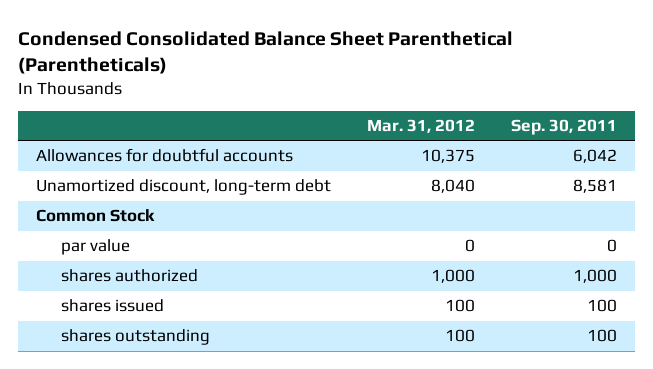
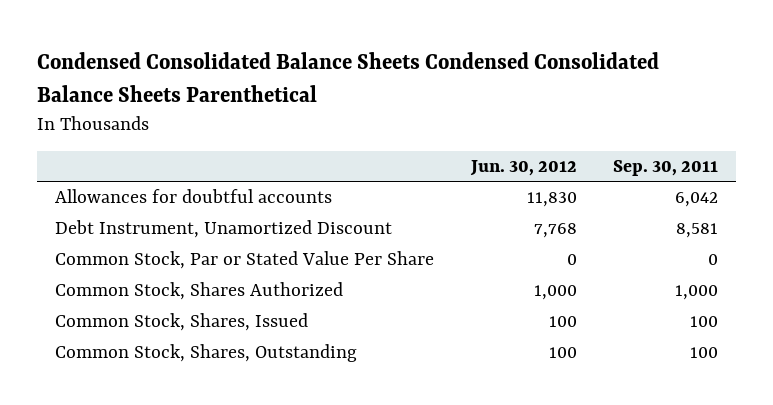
- Condensed Consolidated Balance Sheet Parenthetical (Parentheticals)
+ Condensed Consolidated Balance Sheets Condensed Consolidated Balance Sheets Parenthetical
- | Mar. 31, 2012 | Sep. 30, 2011
+ | Jun. 30, 2012 | Sep. 30, 2011
- Unamortized discount, long-term debt | 8,040 | 8,581
- Common Stock
- par value | 0 | 0
- shares authorized | 1,000 | 1,000
- shares issued | 100 | 100
- shares outstanding | 100 | 100
+ Debt Instrument, Unamortized Discount | 7,768 | 8,581
+ Common Stock, Par or Stated Value Per Share | 0 | 0
+ Common Stock, Shares Authorized | 1,000 | 1,000
+ Common Stock, Shares, Issued | 100 | 100
+ Common Stock, Shares, Outstanding | 100 | 100

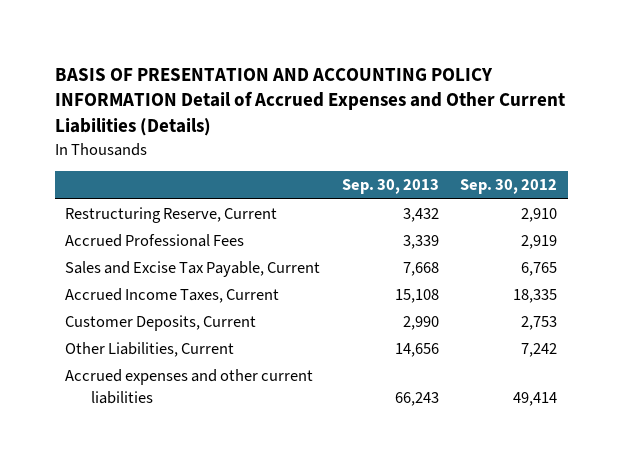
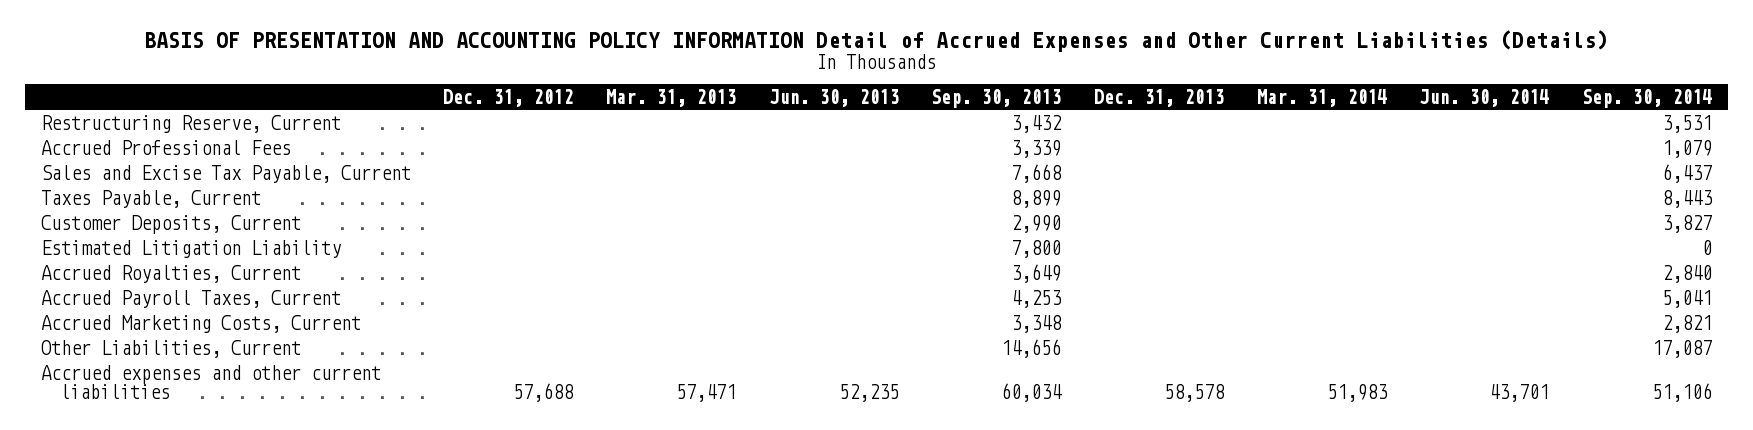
- | Sep. 30, 2013 | Sep. 30, 2012
+ | Dec. 31, 2012 | Mar. 31, 2013 | Jun. 30, 2013 | Sep. 30, 2013 | Dec. 31, 2013 | Mar. 31, 2014 | Jun. 30, 2014 | Sep. 30, 2014
- Accrued Income Taxes, Current | 15,108 | 18,335
+ Taxes Payable, Current | | | | 8,899 | | | | 8,443
+ Estimated Litigation Liability | | | | 7,800 | | | | 0
+ Accrued Royalties, Current | | | | 3,649 | | | | 2,840
+ Accrued Payroll Taxes, Current | | | | 4,253 | | | | 5,041
+ Accrued Marketing Costs, Current | | | | 3,348 | | | | 2,821
- Accrued expenses and other current liabilities | 66,243 | 49,414
+ Accrued expenses and other current liabilities | 57,688 | 57,471 | 52,235 | 60,034 | 58,578 | 51,983 | 43,701 | 51,106

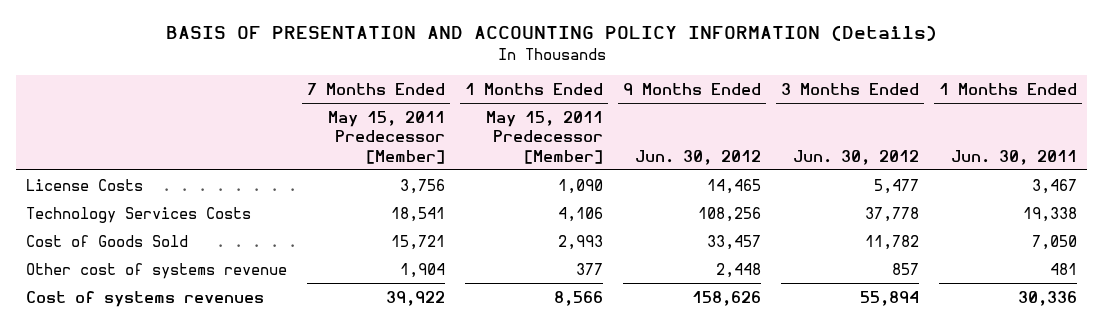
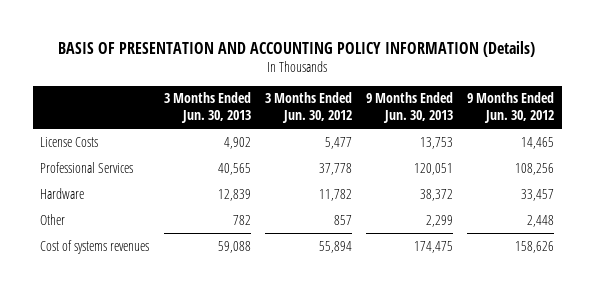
- | 7 Months Ended May 15, 2011 Predecessor [Member] | 1 Months Ended May 15, 2011 Predecessor [Member] | 9 Months Ended Jun. 30, 2012 | 3 Months Ended Jun. 30, 2012 | 1 Months Ended Jun. 30, 2011
+ | 3 Months Ended Jun. 30, 2013 | 3 Months Ended Jun. 30, 2012 | 9 Months Ended Jun. 30, 2013 | 9 Months Ended Jun. 30, 2012
- Technology Services Costs | 18,541 | 4,106 | 108,256 | 37,778 | 19,338
- Cost of Goods Sold | 15,721 | 2,993 | 33,457 | 11,782 | 7,050
- Other cost of systems revenue | 1,904 | 377 | 2,448 | 857 | 481
+ Professional Services | 40,565 | 37,778 | 120,051 | 108,256
+ Hardware | 12,839 | 11,782 | 38,372 | 33,457
+ Other | 782 | 857 | 2,299 | 2,448

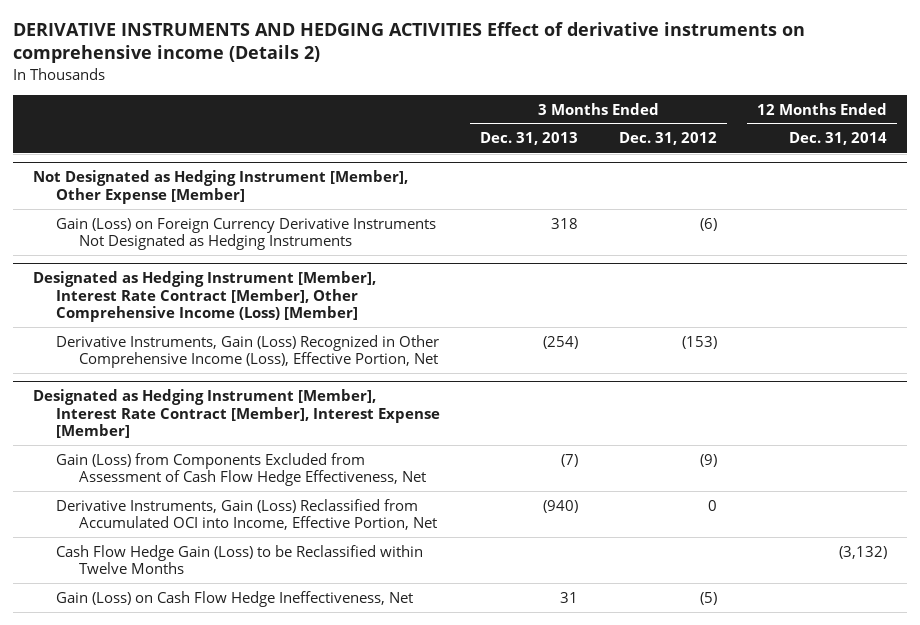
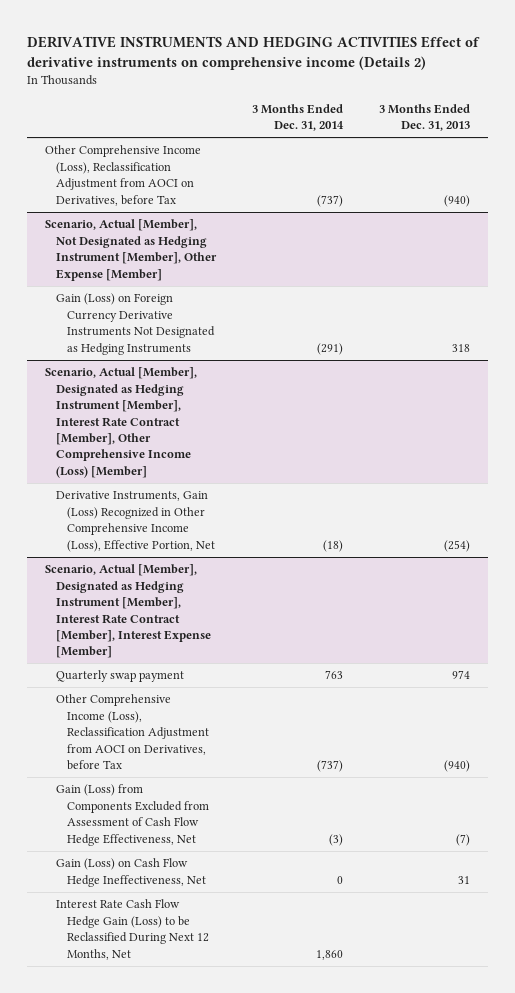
- | 3 Months Ended Dec. 31, 2013 | 3 Months Ended Dec. 31, 2012 | 12 Months Ended Dec. 31, 2014
+ | 3 Months Ended Dec. 31, 2014 | 3 Months Ended Dec. 31, 2013
- Not Designated as Hedging Instrument [Member], Other Expense [Member]
+ Other Comprehensive Income (Loss), Reclassification Adjustment from AOCI on Derivatives, before Tax | (737) | (940)
+ Scenario, Actual [Member], Not Designated as Hedging Instrument [Member], Other Expense [Member]
- Designated as Hedging Instrument [Member], Interest Rate Contract [Member], Other Comprehensive Income (Loss) [Member]
+ Scenario, Actual [Member], Designated as Hedging Instrument [Member], Interest Rate Contract [Member], Other Comprehensive Income (Loss) [Member]
- Designated as Hedging Instrument [Member], Interest Rate Contract [Member], Interest Expense [Member]
+ Scenario, Actual [Member], Designated as Hedging Instrument [Member], Interest Rate Contract [Member], Interest Expense [Member]
+ Quarterly swap payment | 763 | 974
+ Other Comprehensive Income (Loss), Reclassification Adjustment from AOCI on Derivatives, before Tax | (737) | (940)
- Derivative Instruments, Gain (Loss) Reclassified from Accumulated OCI into Income, Effective Portion, Net | (940) | 0 |
- Cash Flow Hedge Gain (Loss) to be Reclassified within Twelve Months | | | (3,132)
+ Interest Rate Cash Flow Hedge Gain (Loss) to be Reclassified During Next 12 Months, Net | 1,860 |

